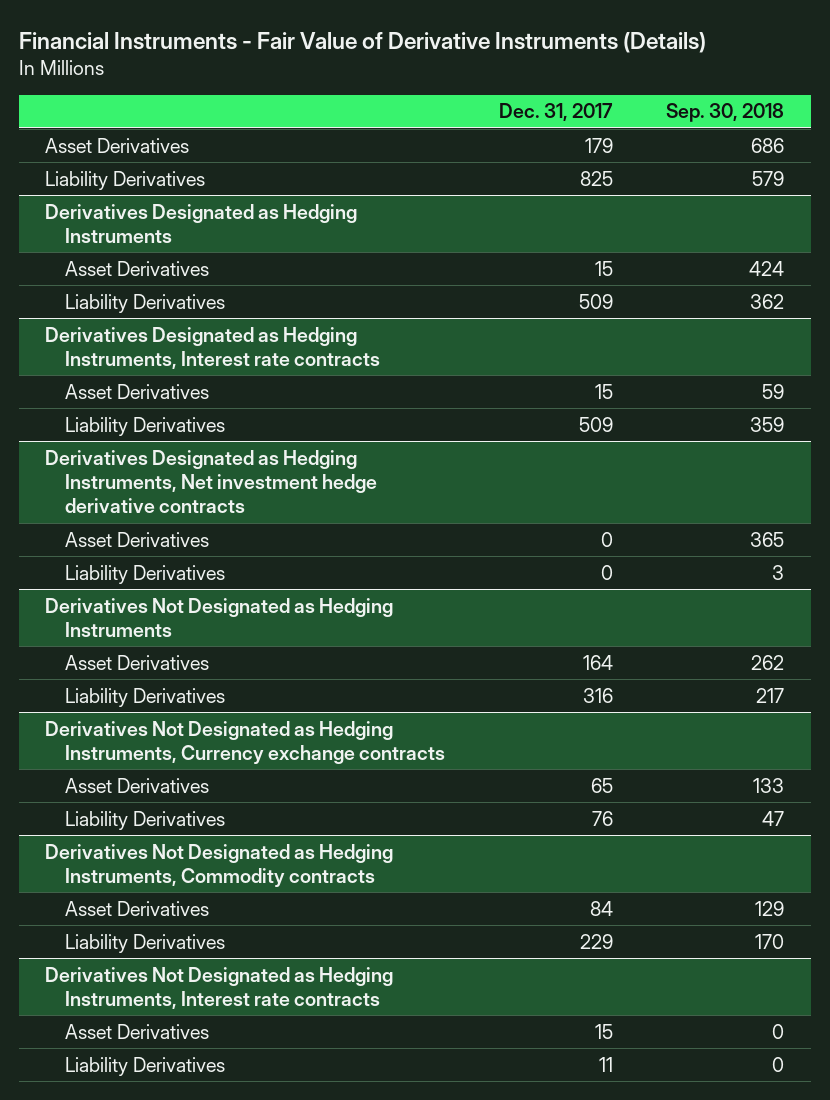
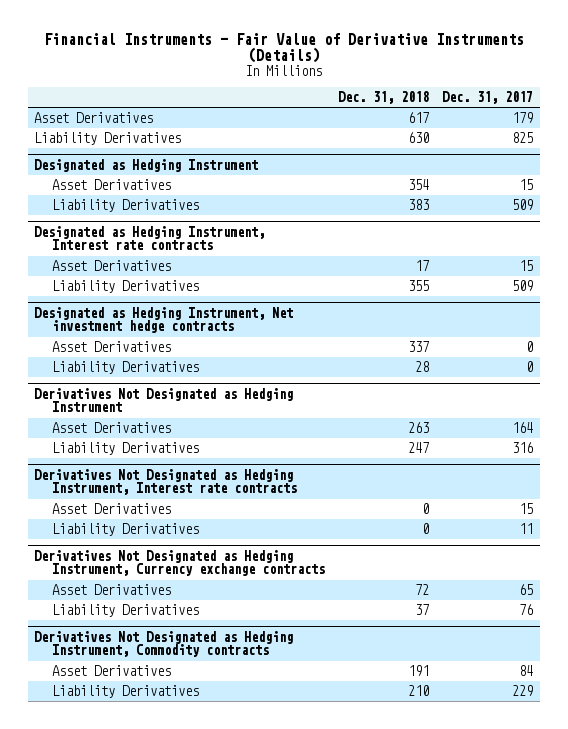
- | Dec. 31, 2017 | Sep. 30, 2018
+ | Dec. 31, 2018 | Dec. 31, 2017
- Derivatives Designated as Hedging Instruments
+ Designated as Hedging Instrument
- Derivatives Designated as Hedging Instruments, Interest rate contracts
+ Designated as Hedging Instrument, Interest rate contracts
- Derivatives Designated as Hedging Instruments, Net investment hedge derivative contracts
+ Designated as Hedging Instrument, Net investment hedge contracts
- Derivatives Not Designated as Hedging Instruments
+ Derivatives Not Designated as Hedging Instrument
- Derivatives Not Designated as Hedging Instruments, Currency exchange contracts
+ Derivatives Not Designated as Hedging Instrument, Interest rate contracts
+ Asset Derivatives | 0 | 15
+ Liability Derivatives | 0 | 11
+ Derivatives Not Designated as Hedging Instrument, Currency exchange contracts
- Derivatives Not Designated as Hedging Instruments, Commodity contracts
+ Derivatives Not Designated as Hedging Instrument, Commodity contracts
- Derivatives Not Designated as Hedging Instruments, Interest rate contracts
- Asset Derivatives | 15 | 0
- Liability Derivatives | 11 | 0

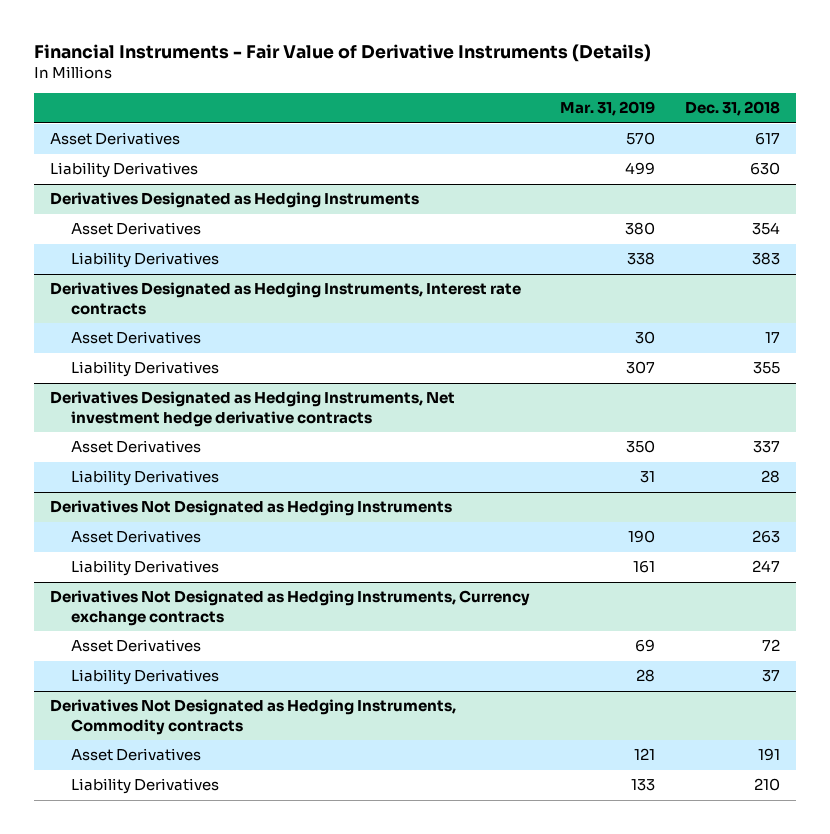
- | Dec. 31, 2018 | Dec. 31, 2017
+ | Mar. 31, 2019 | Dec. 31, 2018
- Designated as Hedging Instrument
+ Derivatives Designated as Hedging Instruments
- Designated as Hedging Instrument, Interest rate contracts
+ Derivatives Designated as Hedging Instruments, Interest rate contracts
- Designated as Hedging Instrument, Net investment hedge contracts
+ Derivatives Designated as Hedging Instruments, Net investment hedge derivative contracts
- Derivatives Not Designated as Hedging Instrument
+ Derivatives Not Designated as Hedging Instruments
- Derivatives Not Designated as Hedging Instrument, Interest rate contracts
- Asset Derivatives | 0 | 15
- Liability Derivatives | 0 | 11
- Derivatives Not Designated as Hedging Instrument, Currency exchange contracts
+ Derivatives Not Designated as Hedging Instruments, Currency exchange contracts
- Derivatives Not Designated as Hedging Instrument, Commodity contracts
+ Derivatives Not Designated as Hedging Instruments, Commodity contracts

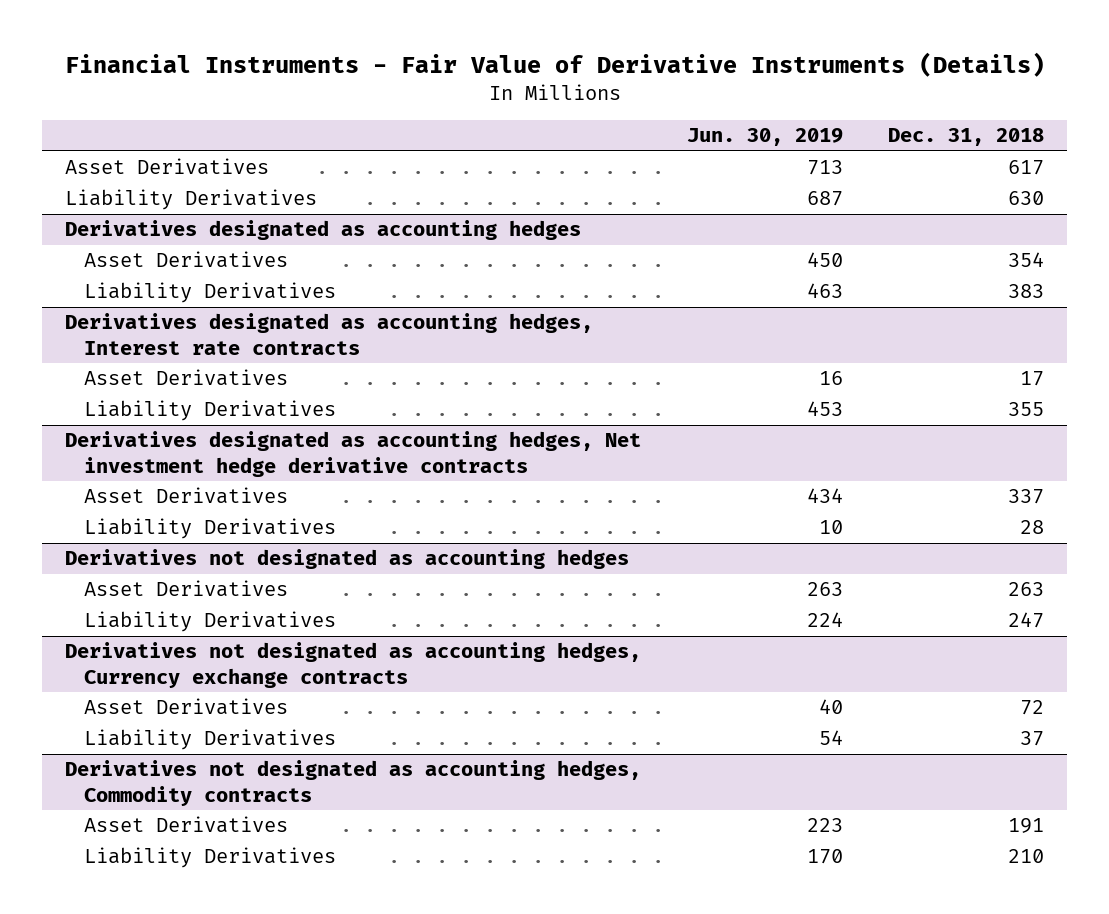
- | Mar. 31, 2019 | Dec. 31, 2018
+ | Jun. 30, 2019 | Dec. 31, 2018
- Derivatives Designated as Hedging Instruments
+ Derivatives designated as accounting hedges
- Derivatives Designated as Hedging Instruments, Interest rate contracts
+ Derivatives designated as accounting hedges, Interest rate contracts
- Derivatives Designated as Hedging Instruments, Net investment hedge derivative contracts
+ Derivatives designated as accounting hedges, Net investment hedge derivative contracts
- Derivatives Not Designated as Hedging Instruments
+ Derivatives not designated as accounting hedges
- Derivatives Not Designated as Hedging Instruments, Currency exchange contracts
+ Derivatives not designated as accounting hedges, Currency exchange contracts
- Derivatives Not Designated as Hedging Instruments, Commodity contracts
+ Derivatives not designated as accounting hedges, Commodity contracts

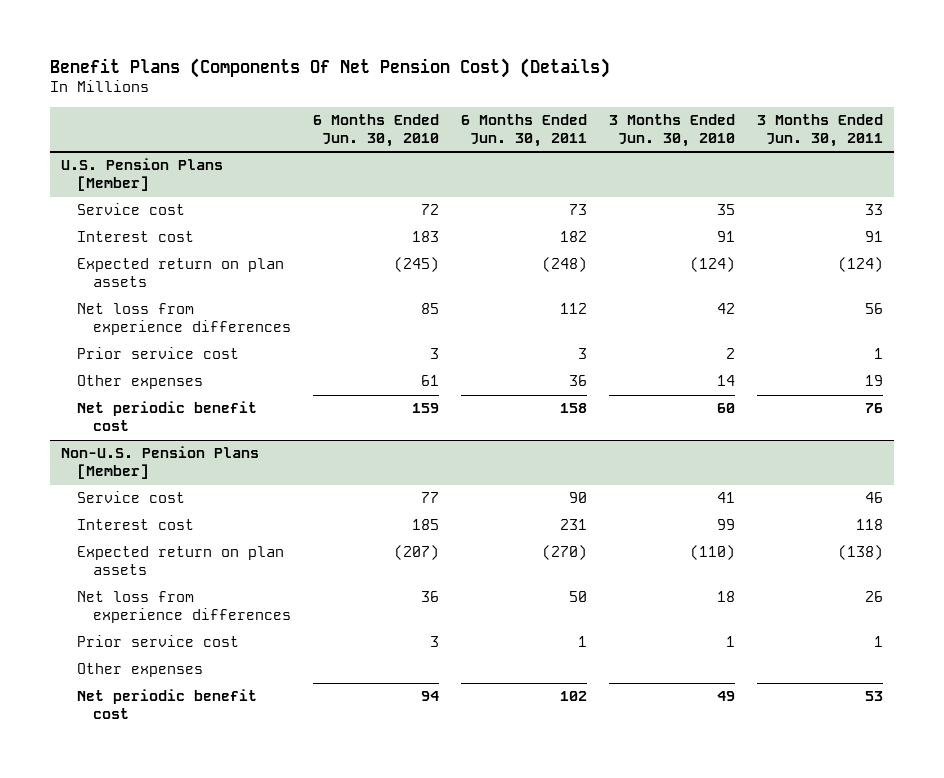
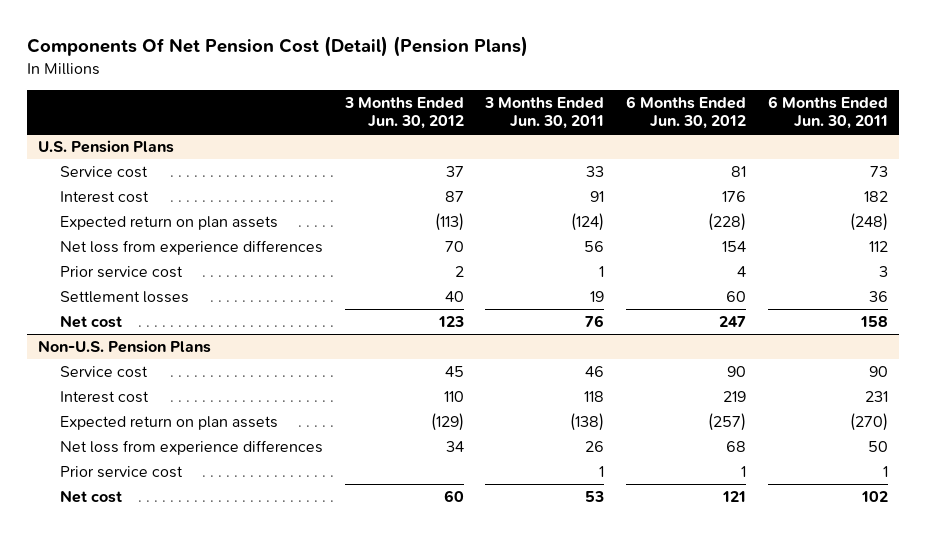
- Benefit Plans (Components Of Net Pension Cost) (Details)
+ Components Of Net Pension Cost (Detail) (Pension Plans)
- | 6 Months Ended Jun. 30, 2010 | 6 Months Ended Jun. 30, 2011 | 3 Months Ended Jun. 30, 2010 | 3 Months Ended Jun. 30, 2011
+ | 3 Months Ended Jun. 30, 2012 | 3 Months Ended Jun. 30, 2011 | 6 Months Ended Jun. 30, 2012 | 6 Months Ended Jun. 30, 2011
- U.S. Pension Plans [Member]
+ U.S. Pension Plans
- Other expenses | 61 | 36 | 14 | 19
- Net periodic benefit cost | 159 | 158 | 60 | 76
- Non-U.S. Pension Plans [Member]
+ Settlement losses | 40 | 19 | 60 | 36
+ Net cost | 123 | 76 | 247 | 158
+ Non-U.S. Pension Plans
- Other expenses
- Net periodic benefit cost | 94 | 102 | 49 | 53
+ Net cost | 60 | 53 | 121 | 102

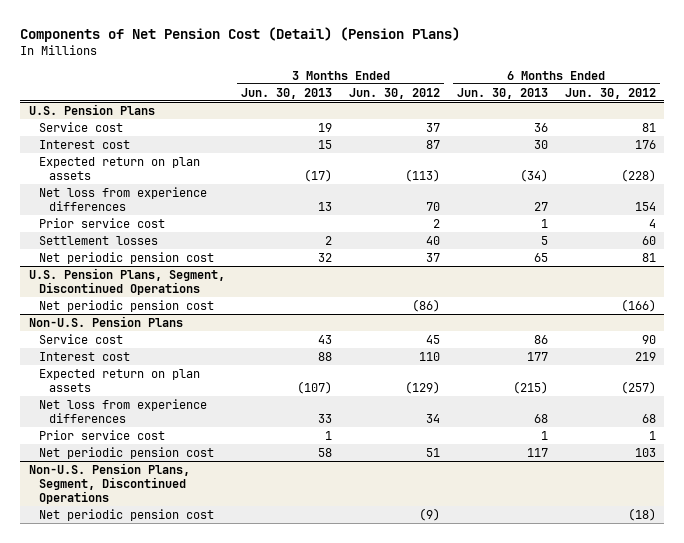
- Components Of Net Pension Cost (Detail) (Pension Plans)
+ Components of Net Pension Cost (Detail) (Pension Plans)
- | 3 Months Ended Jun. 30, 2012 | 3 Months Ended Jun. 30, 2011 | 6 Months Ended Jun. 30, 2012 | 6 Months Ended Jun. 30, 2011
+ | 3 Months Ended Jun. 30, 2013 | 3 Months Ended Jun. 30, 2012 | 6 Months Ended Jun. 30, 2013 | 6 Months Ended Jun. 30, 2012
@ U.S. Pension Plans
- Net cost | 123 | 76 | 247 | 158
+ Net periodic pension cost | 32 | 37 | 65 | 81
+ U.S. Pension Plans, Segment, Discontinued Operations
+ Net periodic pension cost | | (86) | | (166)
@ Non-U.S. Pension Plans
- Net cost | 60 | 53 | 121 | 102
+ Net periodic pension cost | 58 | 51 | 117 | 103
+ Non-U.S. Pension Plans, Segment, Discontinued Operations
+ Net periodic pension cost | | (9) | | (18)

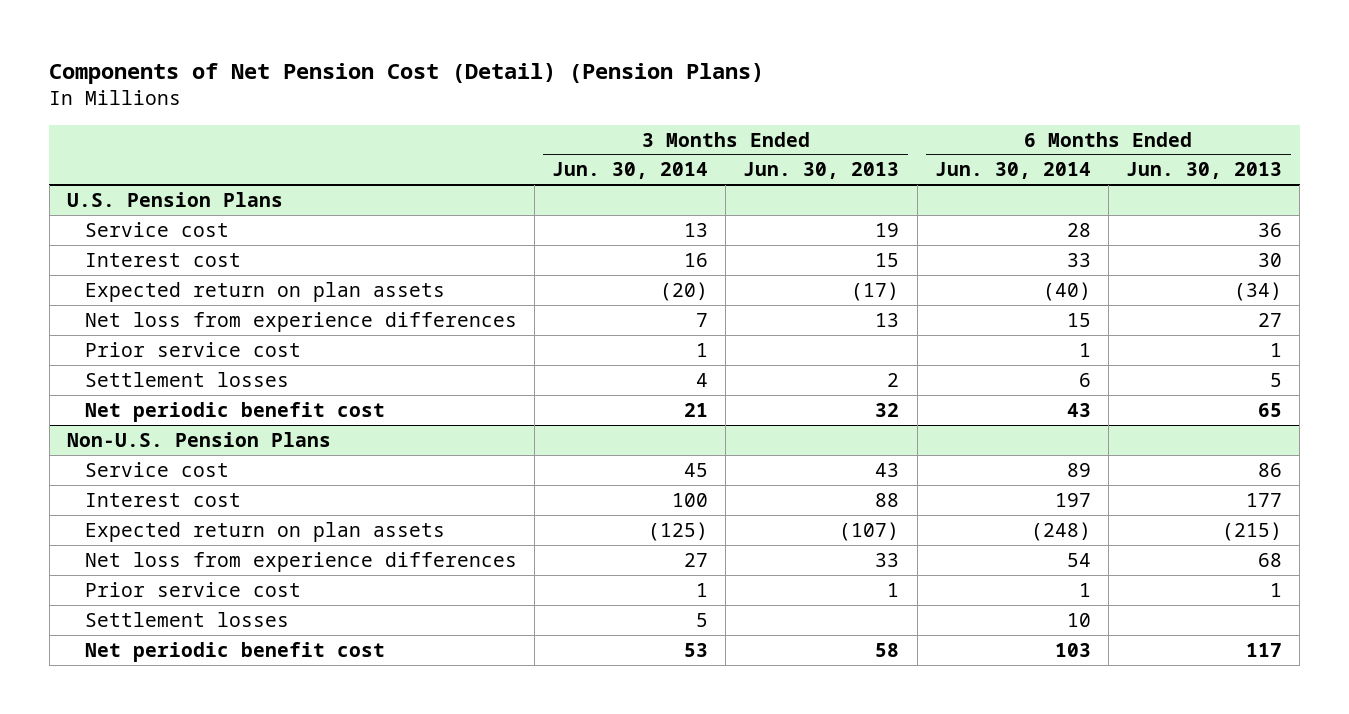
- | 3 Months Ended Jun. 30, 2013 | 3 Months Ended Jun. 30, 2012 | 6 Months Ended Jun. 30, 2013 | 6 Months Ended Jun. 30, 2012
+ | 3 Months Ended Jun. 30, 2014 | 3 Months Ended Jun. 30, 2013 | 6 Months Ended Jun. 30, 2014 | 6 Months Ended Jun. 30, 2013
@ U.S. Pension Plans
- Net periodic pension cost | 32 | 37 | 65 | 81
- U.S. Pension Plans, Segment, Discontinued Operations
- Net periodic pension cost | | (86) | | (166)
@ U.S. Pension Plans
+ Net periodic benefit cost | 21 | 32 | 43 | 65
@ Non-U.S. Pension Plans
- Net periodic pension cost | 58 | 51 | 117 | 103
- Non-U.S. Pension Plans, Segment, Discontinued Operations
- Net periodic pension cost | | (9) | | (18)
@ Non-U.S. Pension Plans
+ Settlement losses | 5 | | 10 |
+ Net periodic benefit cost | 53 | 58 | 103 | 117

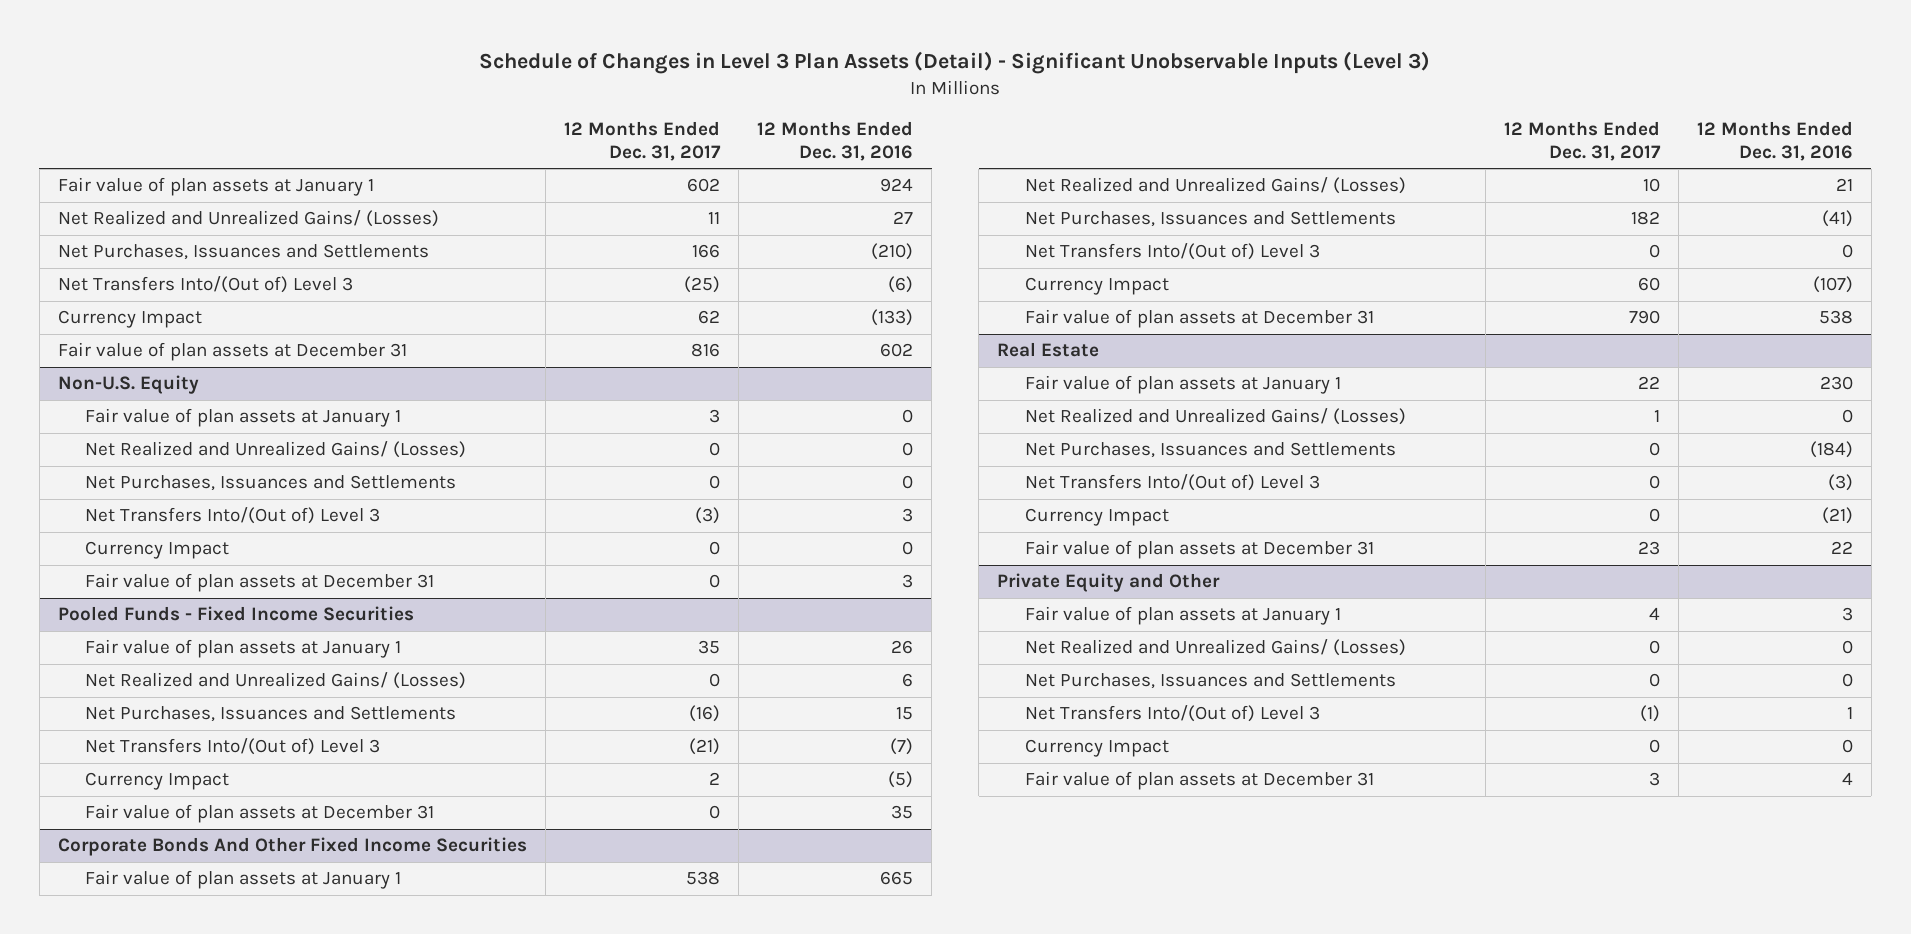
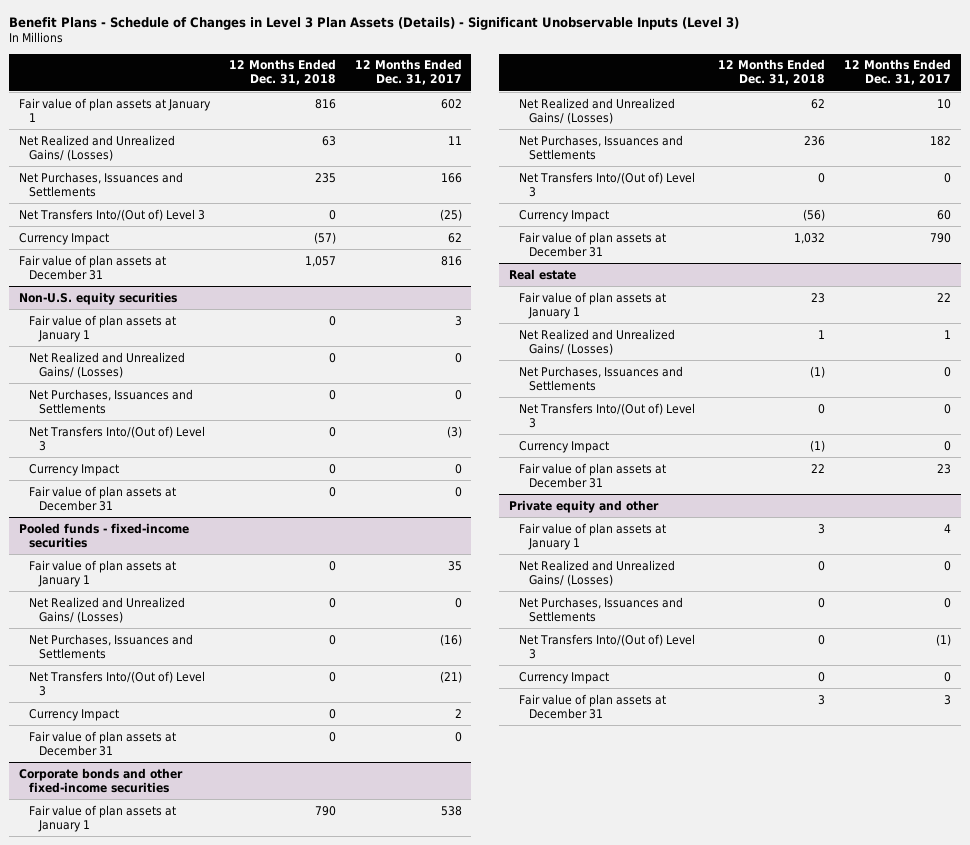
- Schedule of Changes in Level 3 Plan Assets (Detail) - Significant Unobservable Inputs (Level 3)
+ Benefit Plans - Schedule of Changes in Level 3 Plan Assets (Details) - Significant Unobservable Inputs (Level 3)
- | 12 Months Ended Dec. 31, 2017 | 12 Months Ended Dec. 31, 2016
+ | 12 Months Ended Dec. 31, 2018 | 12 Months Ended Dec. 31, 2017
- Non-U.S. Equity
+ Non-U.S. equity securities
- Pooled Funds - Fixed Income Securities
+ Pooled funds - fixed-income securities
- Corporate Bonds And Other Fixed Income Securities
+ Corporate bonds and other fixed-income securities
- Real Estate
+ Real estate
- Private Equity and Other
+ Private equity and other

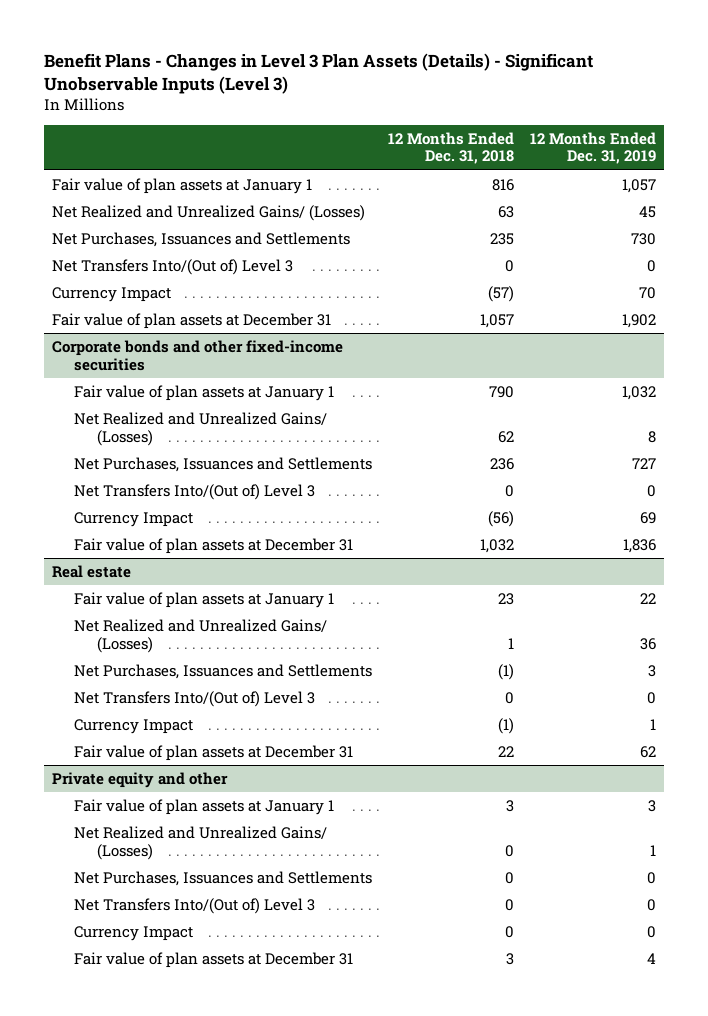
- Benefit Plans - Schedule of Changes in Level 3 Plan Assets (Details) - Significant Unobservable Inputs (Level 3)
+ Benefit Plans - Changes in Level 3 Plan Assets (Details) - Significant Unobservable Inputs (Level 3)
- | 12 Months Ended Dec. 31, 2018 | 12 Months Ended Dec. 31, 2017
+ | 12 Months Ended Dec. 31, 2018 | 12 Months Ended Dec. 31, 2019
- Non-U.S. equity securities
- Fair value of plan assets at January 1 | 0 | 3
- Net Realized and Unrealized Gains/ (Losses) | 0 | 0
- Net Purchases, Issuances and Settlements | 0 | 0
- Net Transfers Into/(Out of) Level 3 | 0 | (3)
- Currency Impact | 0 | 0
- Fair value of plan assets at December 31 | 0 | 0
- Pooled funds - fixed-income securities
- Fair value of plan assets at January 1 | 0 | 35
- Net Realized and Unrealized Gains/ (Losses) | 0 | 0
- Net Purchases, Issuances and Settlements | 0 | (16)
- Net Transfers Into/(Out of) Level 3 | 0 | (21)
- Currency Impact | 0 | 2
- Fair value of plan assets at December 31 | 0 | 0

